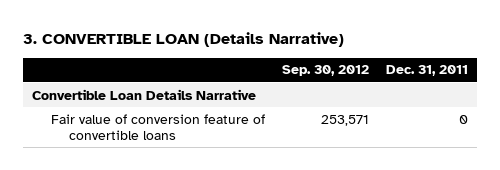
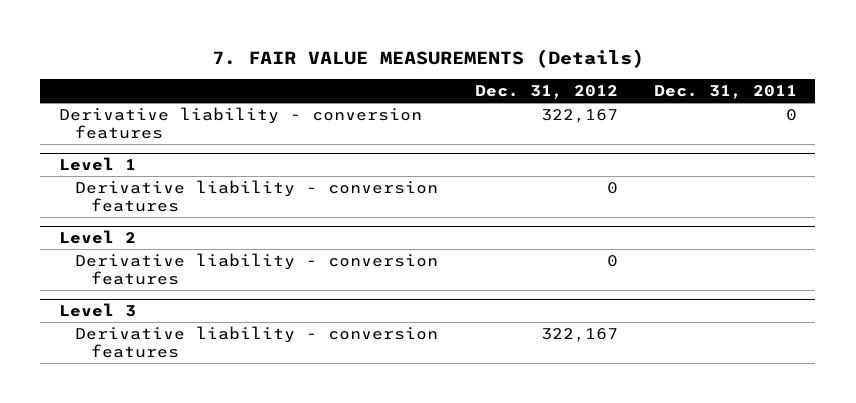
- 3. CONVERTIBLE LOAN (Details Narrative)
+ 7. FAIR VALUE MEASUREMENTS (Details)
- | Sep. 30, 2012 | Dec. 31, 2011
+ | Dec. 31, 2012 | Dec. 31, 2011
- Convertible Loan Details Narrative
- Fair value of conversion feature of convertible loans | 253,571 | 0
+ Derivative liability - conversion features | 322,167 | 0
+ Level 1
+ Derivative liability - conversion features | 0 |
+ Level 2
+ Derivative liability - conversion features | 0 |
+ Level 3
+ Derivative liability - conversion features | 322,167 |

